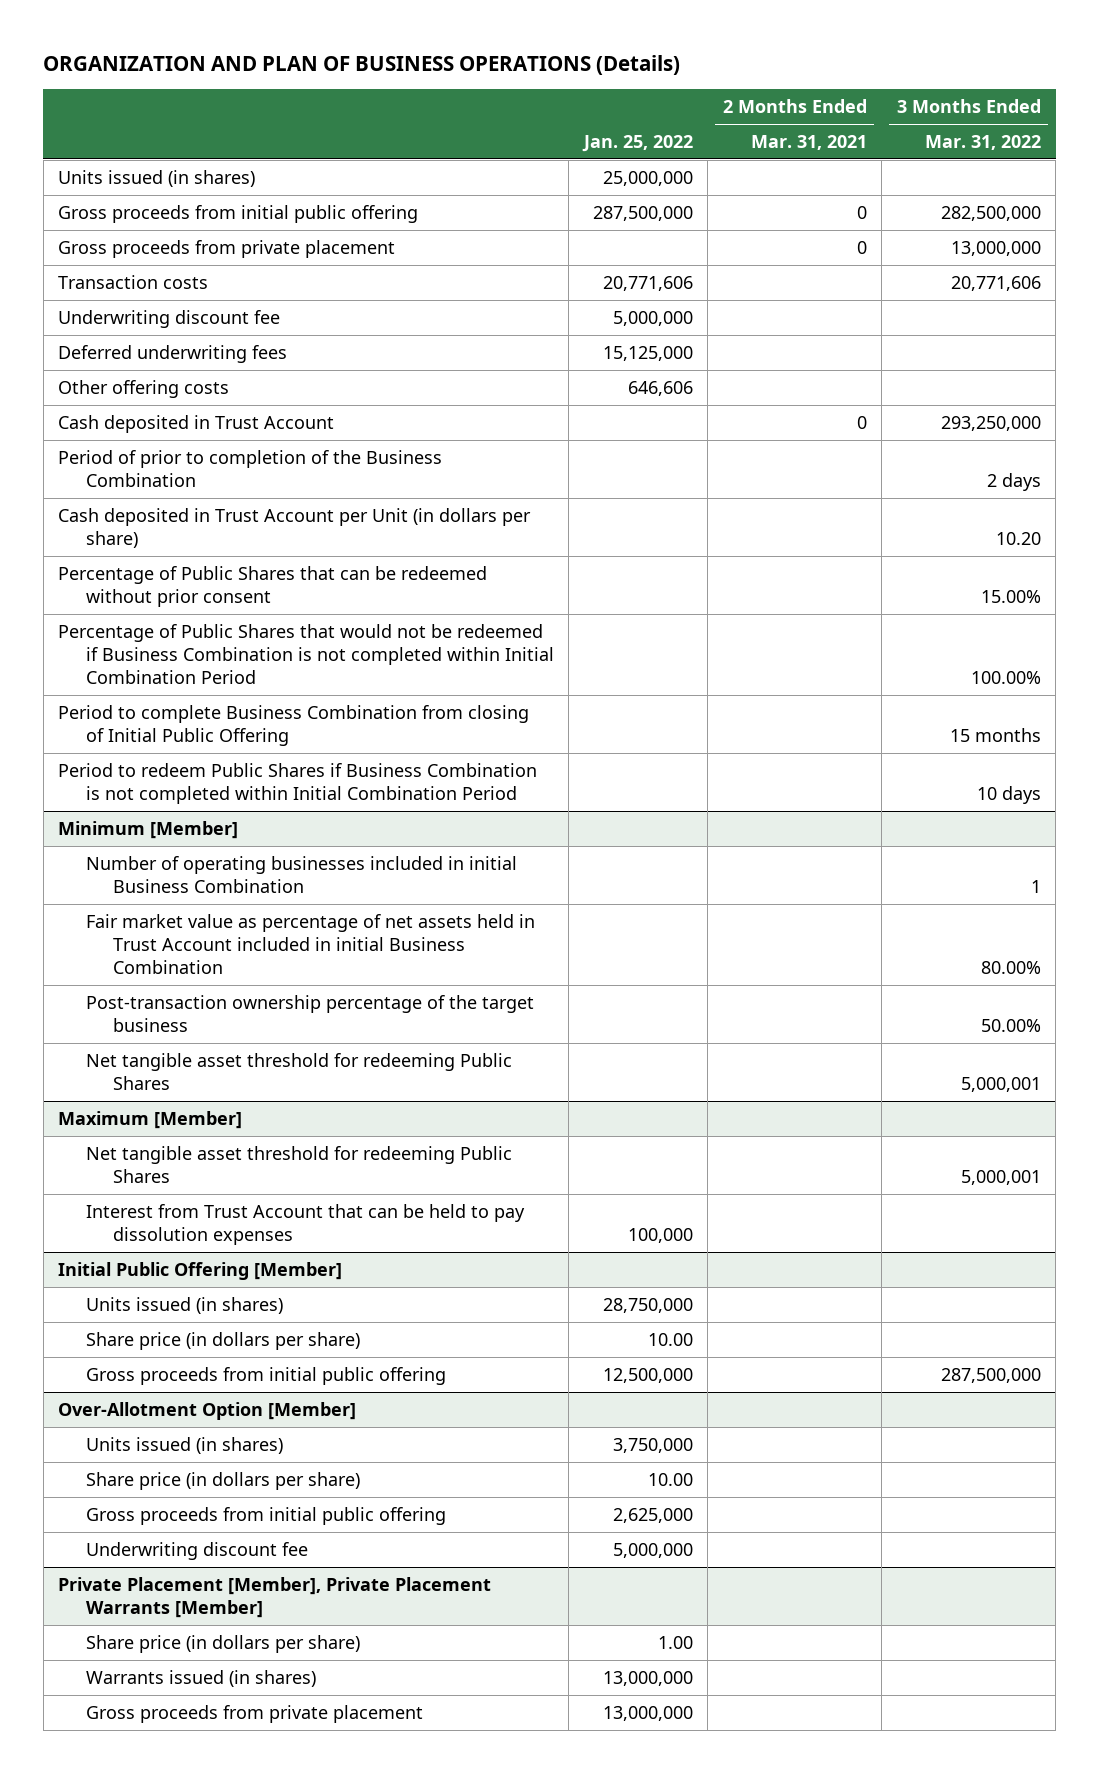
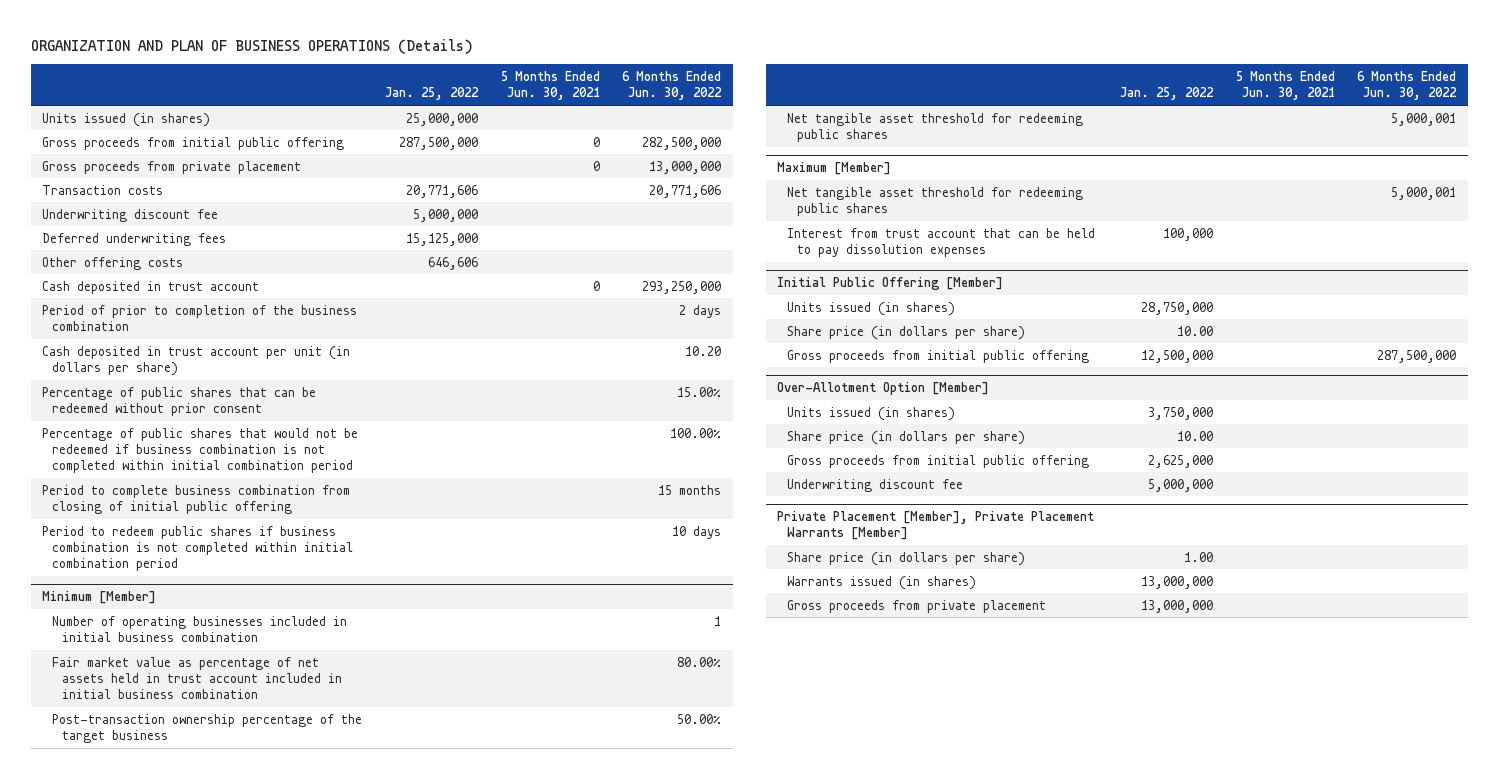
- | Jan. 25, 2022 | 2 Months Ended Mar. 31, 2021 | 3 Months Ended Mar. 31, 2022
+ | Jan. 25, 2022 | 5 Months Ended Jun. 30, 2021 | 6 Months Ended Jun. 30, 2022
- Cash deposited in Trust Account | | 0 | 293,250,000
- Period of prior to completion of the Business Combination | | | 2 days
- Cash deposited in Trust Account per Unit (in dollars per share) | | | 10.20
- Percentage of Public Shares that can be redeemed without prior consent | | | 15.00%
- Percentage of Public Shares that would not be redeemed if Business Combination is not completed within Initial Combination Period | | | 100.00%
- Period to complete Business Combination from closing of Initial Public Offering | | | 15 months
- Period to redeem Public Shares if Business Combination is not completed within Initial Combination Period | | | 10 days
+ Cash deposited in trust account | | 0 | 293,250,000
+ Period of prior to completion of the business combination | | | 2 days
+ Cash deposited in trust account per unit (in dollars per share) | | | 10.20
+ Percentage of public shares that can be redeemed without prior consent | | | 15.00%
+ Percentage of public shares that would not be redeemed if business combination is not completed within initial combination period | | | 100.00%
+ Period to complete business combination from closing of initial public offering | | | 15 months
+ Period to redeem public shares if business combination is not completed within initial combination period | | | 10 days
@ Minimum [Member]
- Number of operating businesses included in initial Business Combination | | | 1
- Fair market value as percentage of net assets held in Trust Account included in initial Business Combination | | | 80.00%
+ Number of operating businesses included in initial business combination | | | 1
+ Fair market value as percentage of net assets held in trust account included in initial business combination | | | 80.00%
- Net tangible asset threshold for redeeming Public Shares | | | 5,000,001
+ Net tangible asset threshold for redeeming public shares | | | 5,000,001
@ Maximum [Member]
- Net tangible asset threshold for redeeming Public Shares | | | 5,000,001
- Interest from Trust Account that can be held to pay dissolution expenses | 100,000 | |
+ Net tangible asset threshold for redeeming public shares | | | 5,000,001
+ Interest from trust account that can be held to pay dissolution expenses | 100,000 | |

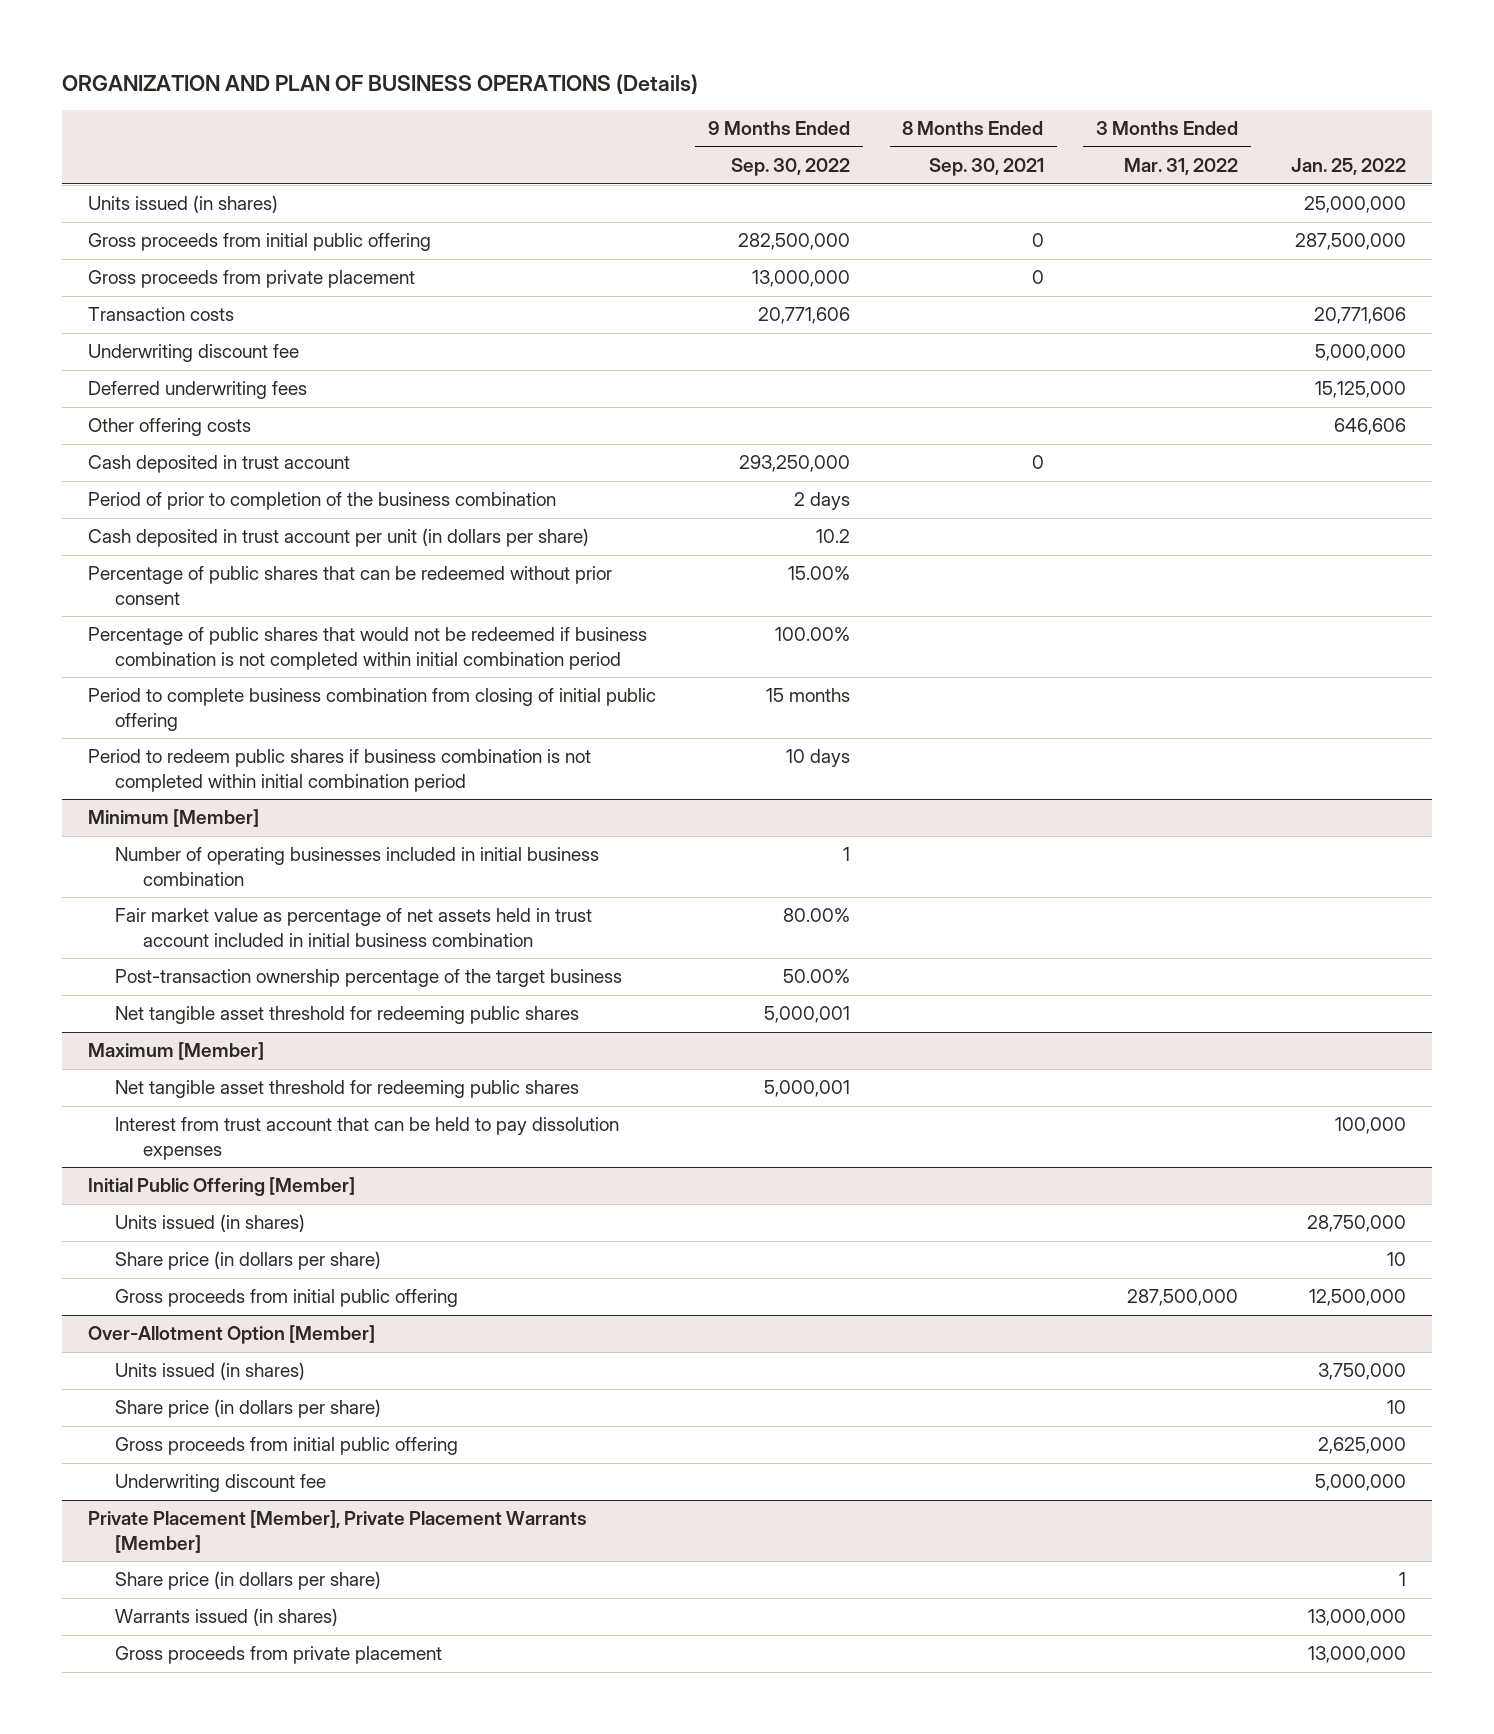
- | Jan. 25, 2022 | 5 Months Ended Jun. 30, 2021 | 6 Months Ended Jun. 30, 2022
+ | 9 Months Ended Sep. 30, 2022 | 8 Months Ended Sep. 30, 2021 | 3 Months Ended Mar. 31, 2022 | Jan. 25, 2022
@ Initial Public Offering [Member]
- Share price (in dollars per share) | 10.00 | |
+ Share price (in dollars per share) | | | | 10
@ Over-Allotment Option [Member]
- Share price (in dollars per share) | 10.00 | |
+ Share price (in dollars per share) | | | | 10
@ Private Placement [Member], Private Placement Warrants [Member]
- Share price (in dollars per share) | 1.00 | |
+ Share price (in dollars per share) | | | | 1

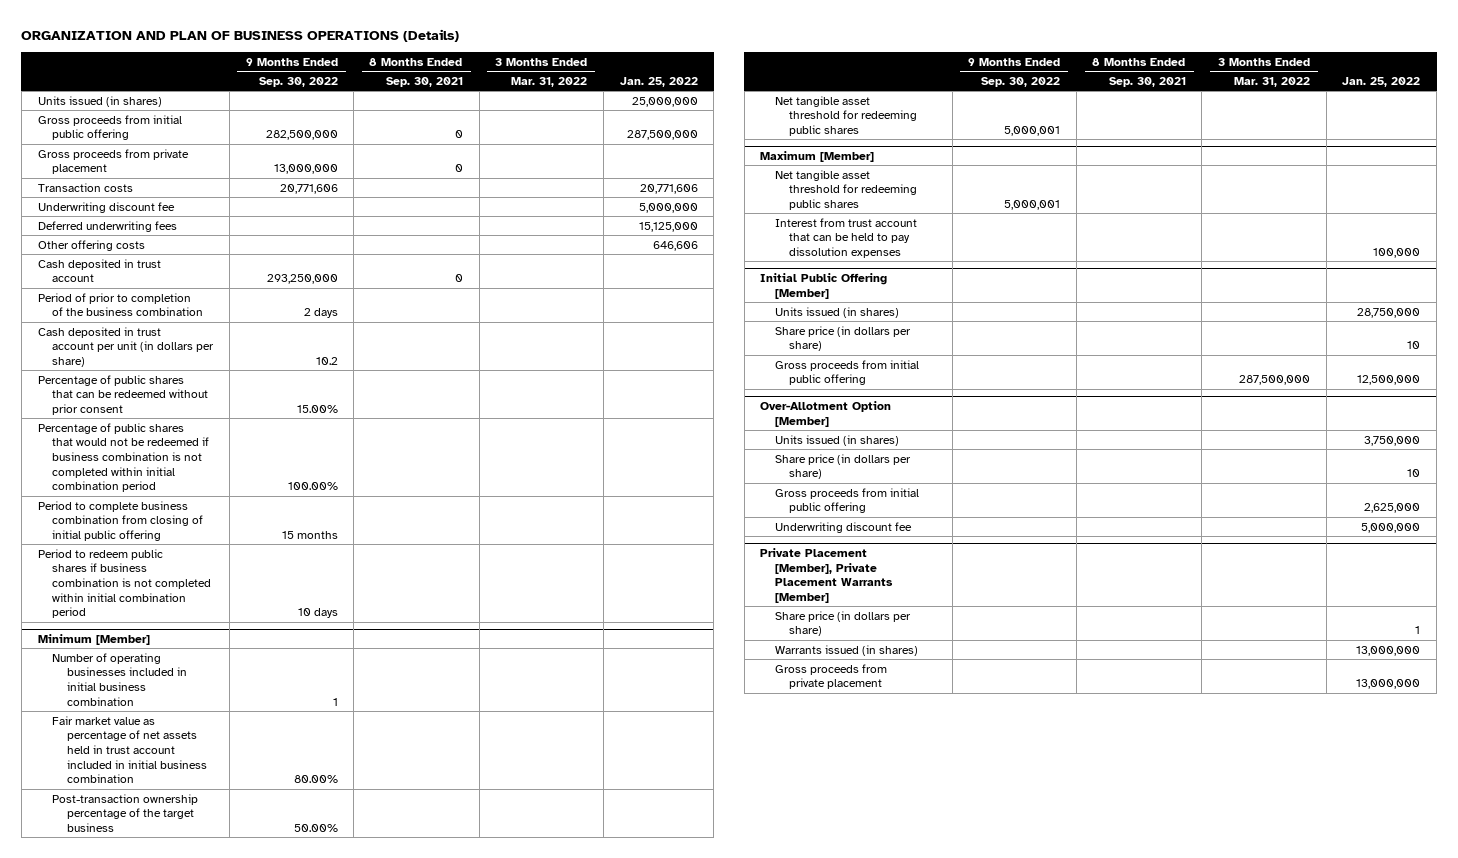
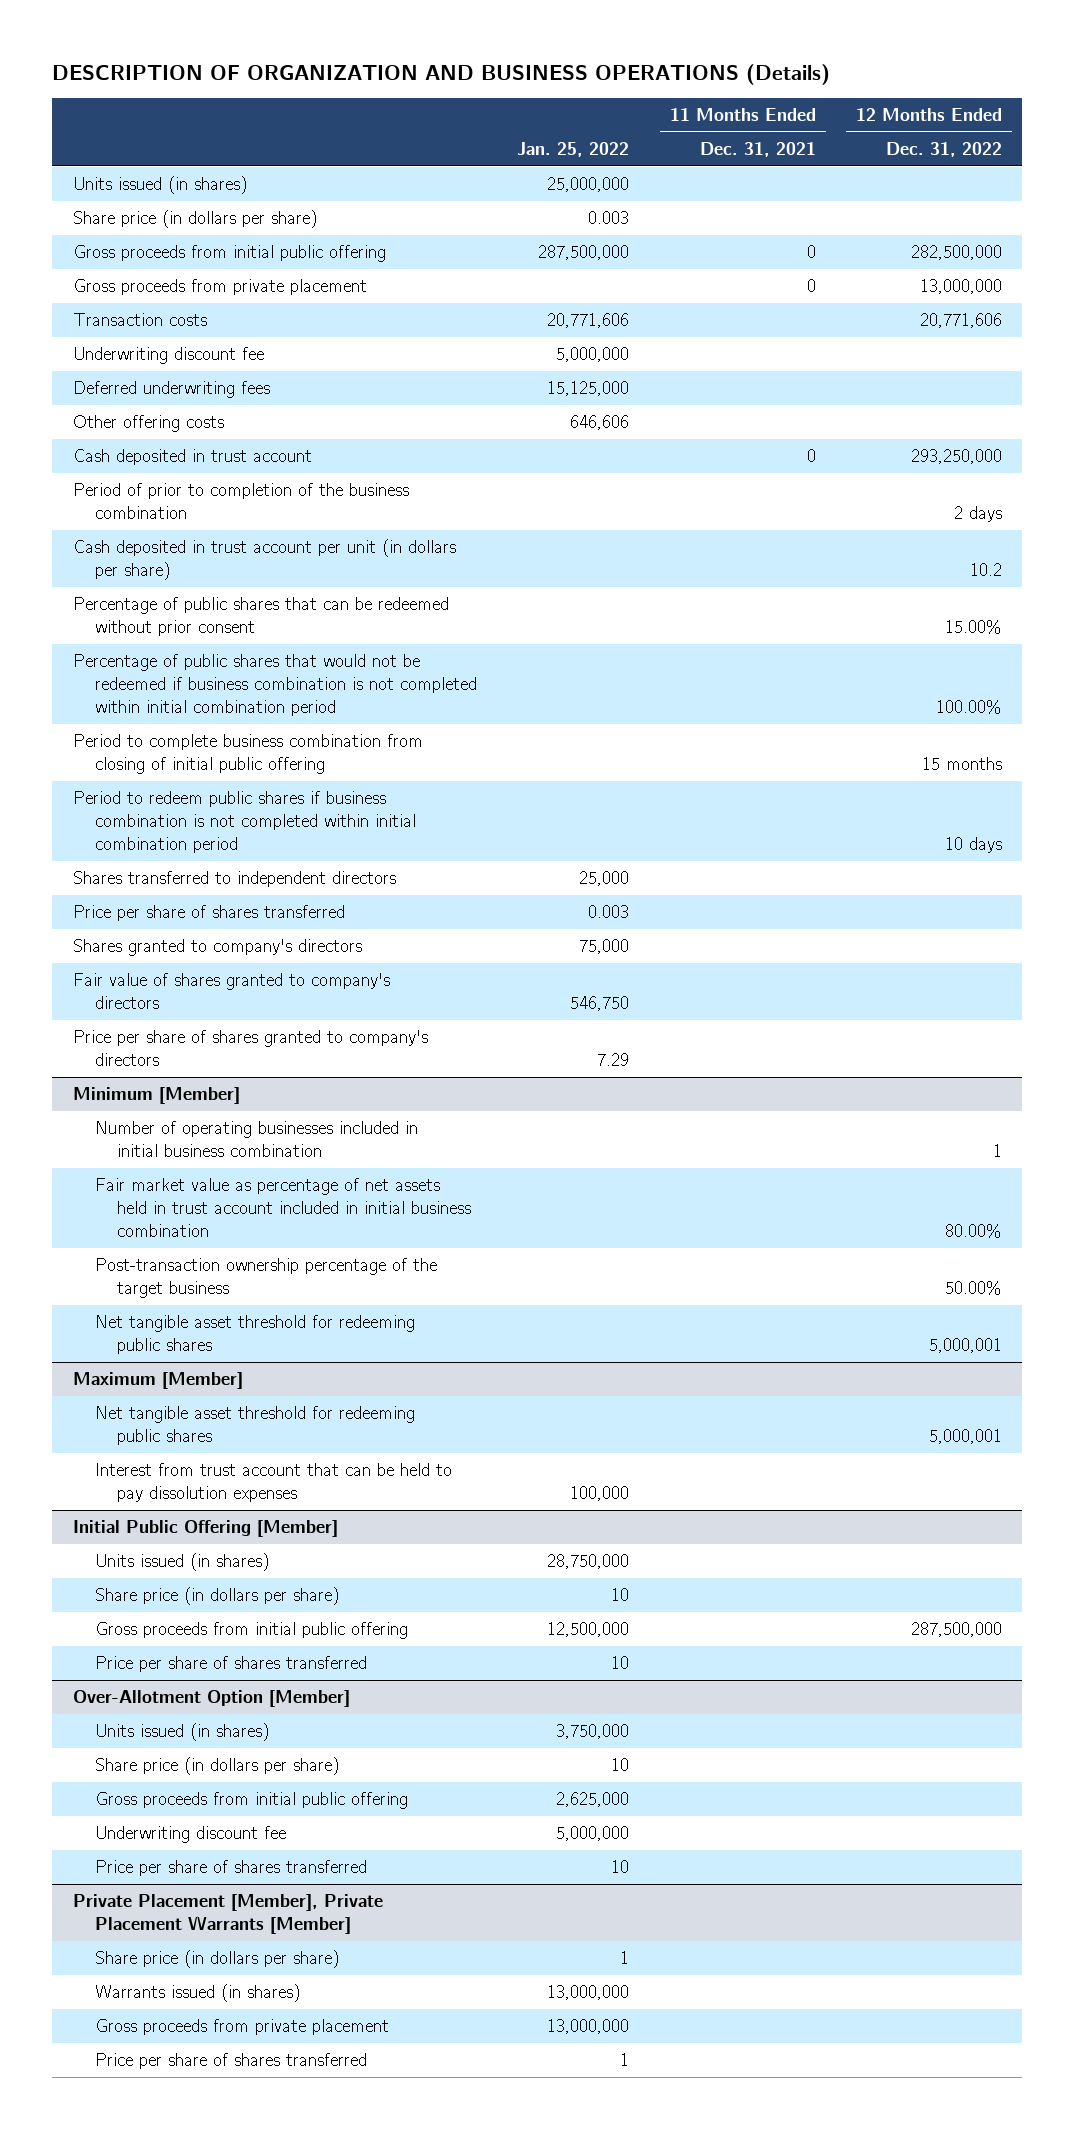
- ORGANIZATION AND PLAN OF BUSINESS OPERATIONS (Details)
+ DESCRIPTION OF ORGANIZATION AND BUSINESS OPERATIONS (Details)
- | 9 Months Ended Sep. 30, 2022 | 8 Months Ended Sep. 30, 2021 | 3 Months Ended Mar. 31, 2022 | Jan. 25, 2022
+ | Jan. 25, 2022 | 11 Months Ended Dec. 31, 2021 | 12 Months Ended Dec. 31, 2022
+ Share price (in dollars per share) | 0.003 | |
+ Shares transferred to independent directors | 25,000 | |
+ Price per share of shares transferred | 0.003 | |
+ Shares granted to company's directors | 75,000 | |
+ Fair value of shares granted to company's directors | 546,750 | |
+ Price per share of shares granted to company's directors | 7.29 | |
@ Initial Public Offering [Member]
+ Price per share of shares transferred | 10 | |
@ Over-Allotment Option [Member]
+ Price per share of shares transferred | 10 | |
@ Private Placement [Member], Private Placement Warrants [Member]
+ Price per share of shares transferred | 1 | |

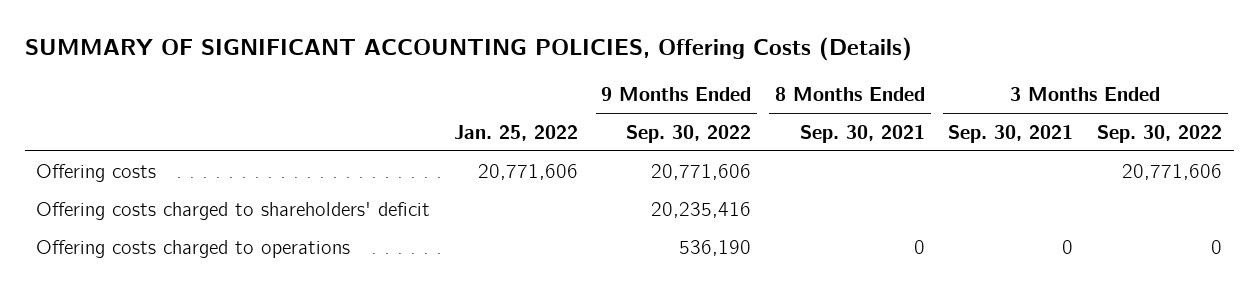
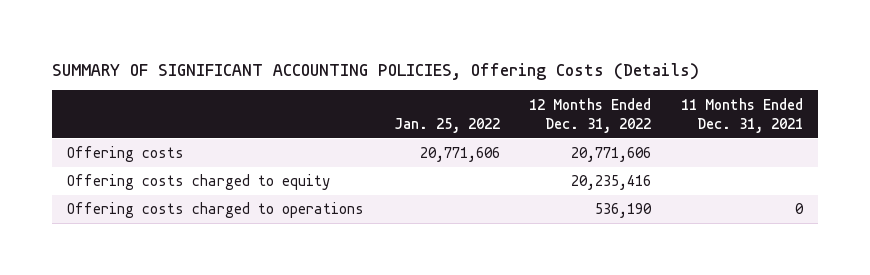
- | Jan. 25, 2022 | 9 Months Ended Sep. 30, 2022 | 8 Months Ended Sep. 30, 2021 | 3 Months Ended Sep. 30, 2021 | 3 Months Ended Sep. 30, 2022
+ | Jan. 25, 2022 | 12 Months Ended Dec. 31, 2022 | 11 Months Ended Dec. 31, 2021
- Offering costs charged to shareholders' deficit | | 20,235,416 | | |
+ Offering costs charged to equity | | 20,235,416 |

